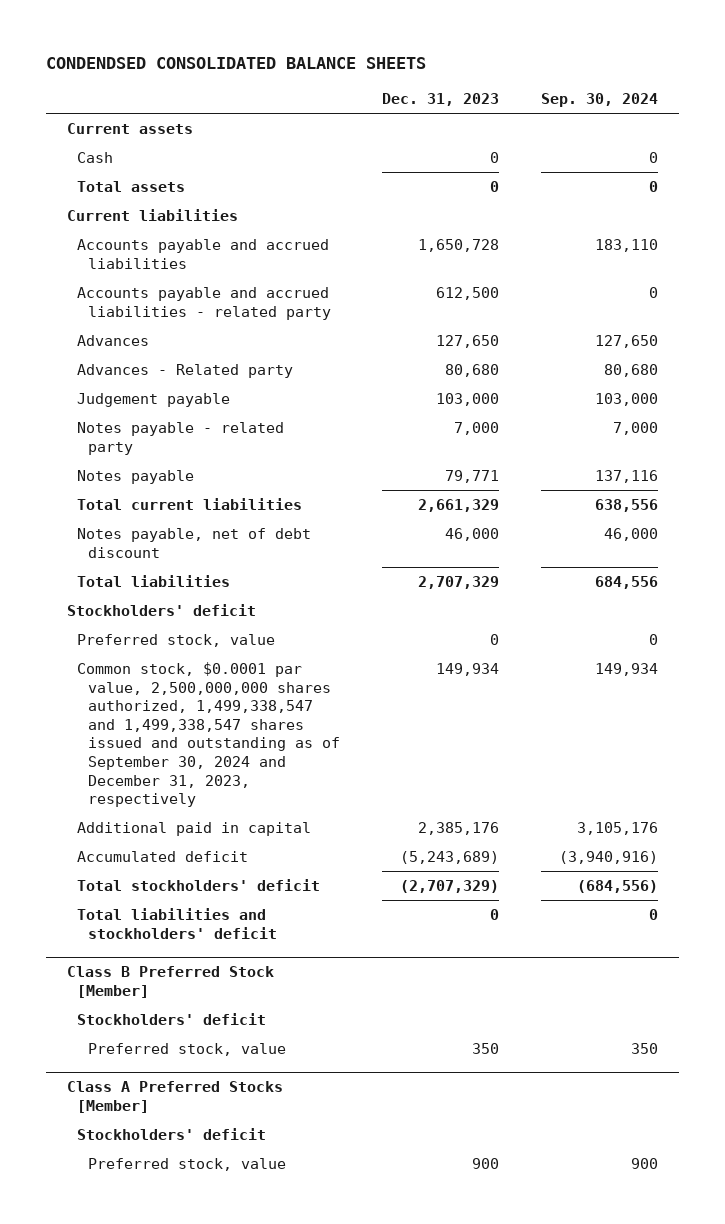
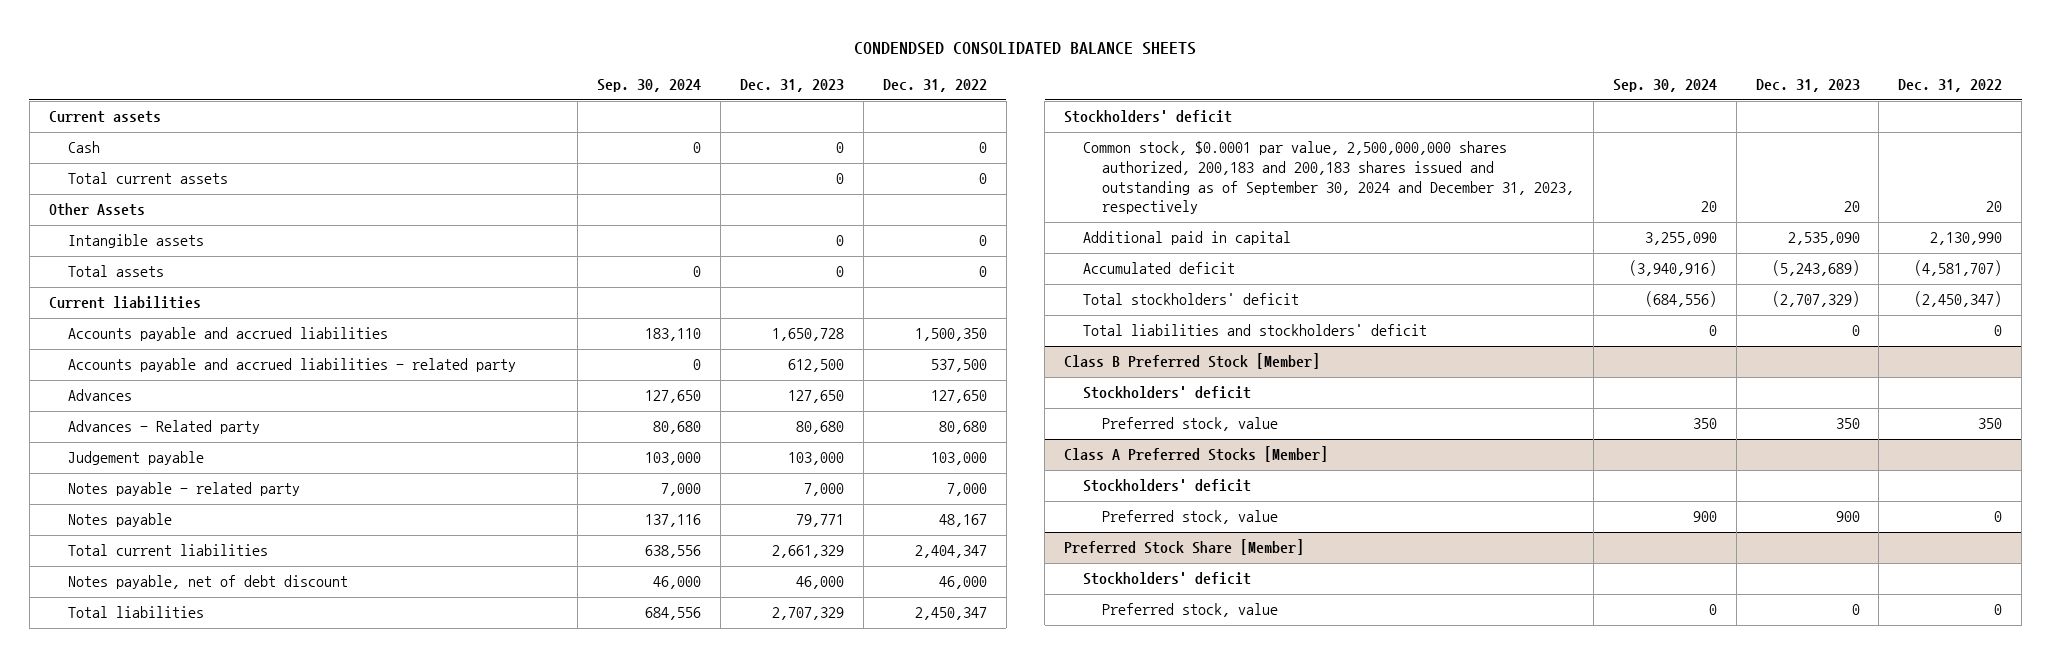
- | Dec. 31, 2023 | Sep. 30, 2024
+ | Sep. 30, 2024 | Dec. 31, 2023 | Dec. 31, 2022
+ Total current assets | | 0 | 0
+ Other Assets
+ Intangible assets | | 0 | 0
- Preferred stock, value | 0 | 0
- Common stock, $0.0001 par value, 2,500,000,000 shares authorized, 1,499,338,547 and 1,499,338,547 shares issued and outstanding as of September 30, 2024 and December 31, 2023, respectively | 149,934 | 149,934
- Additional paid in capital | 2,385,176 | 3,105,176
+ Common stock, $0.0001 par value, 2,500,000,000 shares authorized, 200,183 and 200,183 shares issued and outstanding as of September 30, 2024 and December 31, 2023, respectively | 20 | 20 | 20
+ Additional paid in capital | 3,255,090 | 2,535,090 | 2,130,990
+ Preferred Stock Share [Member]
+ Stockholders' deficit
+ Preferred stock, value | 0 | 0 | 0

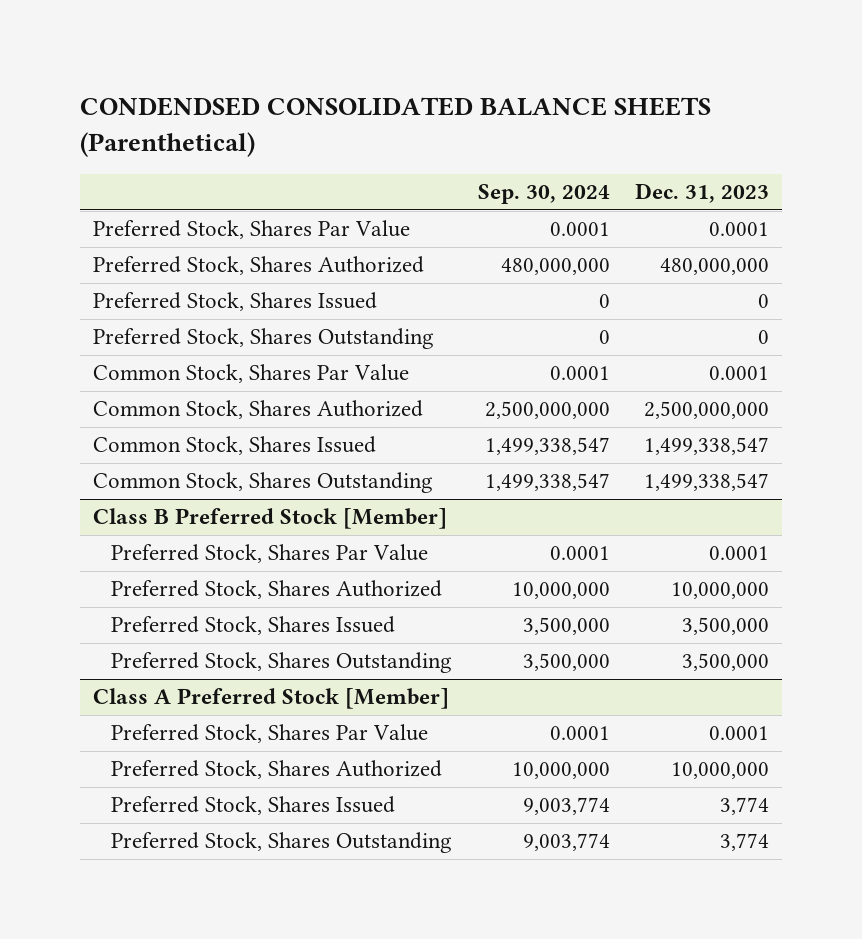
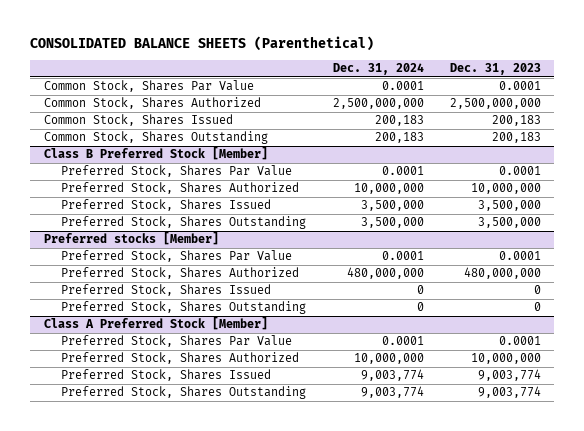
- CONDENDSED CONSOLIDATED BALANCE SHEETS (Parenthetical)
+ CONSOLIDATED BALANCE SHEETS (Parenthetical)
- | Sep. 30, 2024 | Dec. 31, 2023
+ | Dec. 31, 2024 | Dec. 31, 2023
- Preferred Stock, Shares Par Value | 0.0001 | 0.0001
- Preferred Stock, Shares Authorized | 480,000,000 | 480,000,000
- Preferred Stock, Shares Issued | 0 | 0
- Preferred Stock, Shares Outstanding | 0 | 0
- Common Stock, Shares Issued | 1,499,338,547 | 1,499,338,547
- Common Stock, Shares Outstanding | 1,499,338,547 | 1,499,338,547
+ Common Stock, Shares Issued | 200,183 | 200,183
+ Common Stock, Shares Outstanding | 200,183 | 200,183
+ Preferred stocks [Member]
+ Preferred Stock, Shares Par Value | 0.0001 | 0.0001
+ Preferred Stock, Shares Authorized | 480,000,000 | 480,000,000
+ Preferred Stock, Shares Issued | 0 | 0
+ Preferred Stock, Shares Outstanding | 0 | 0
@ Class A Preferred Stock [Member]
- Preferred Stock, Shares Issued | 9,003,774 | 3,774
- Preferred Stock, Shares Outstanding | 9,003,774 | 3,774
+ Preferred Stock, Shares Issued | 9,003,774 | 9,003,774
+ Preferred Stock, Shares Outstanding | 9,003,774 | 9,003,774

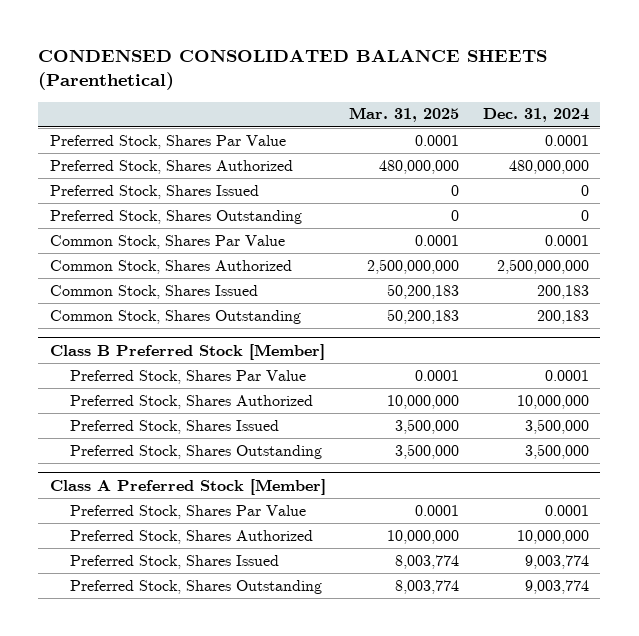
- CONSOLIDATED BALANCE SHEETS (Parenthetical)
+ CONDENSED CONSOLIDATED BALANCE SHEETS (Parenthetical)
- | Dec. 31, 2024 | Dec. 31, 2023
+ | Mar. 31, 2025 | Dec. 31, 2024
+ Preferred Stock, Shares Par Value | 0.0001 | 0.0001
+ Preferred Stock, Shares Authorized | 480,000,000 | 480,000,000
+ Preferred Stock, Shares Issued | 0 | 0
+ Preferred Stock, Shares Outstanding | 0 | 0
- Preferred stocks [Member]
- Preferred Stock, Shares Par Value | 0.0001 | 0.0001
- Preferred Stock, Shares Authorized | 480,000,000 | 480,000,000
- Preferred Stock, Shares Issued | 0 | 0
- Preferred Stock, Shares Outstanding | 0 | 0

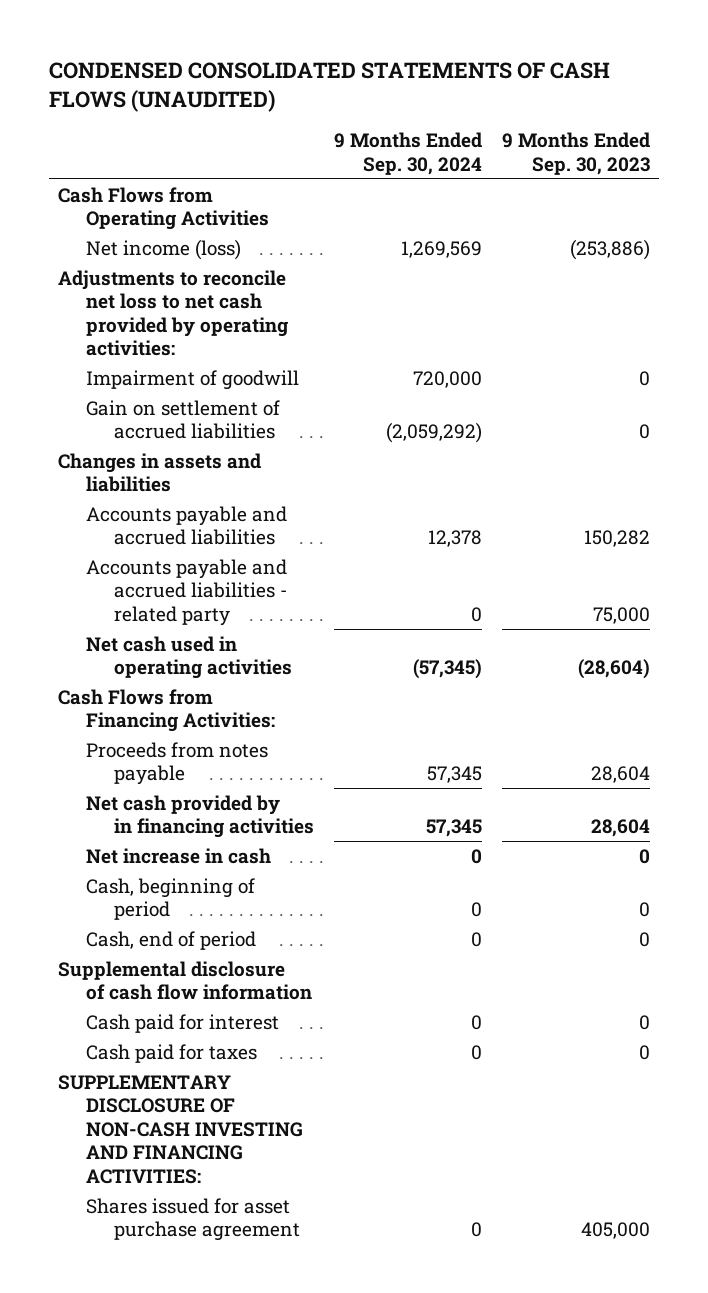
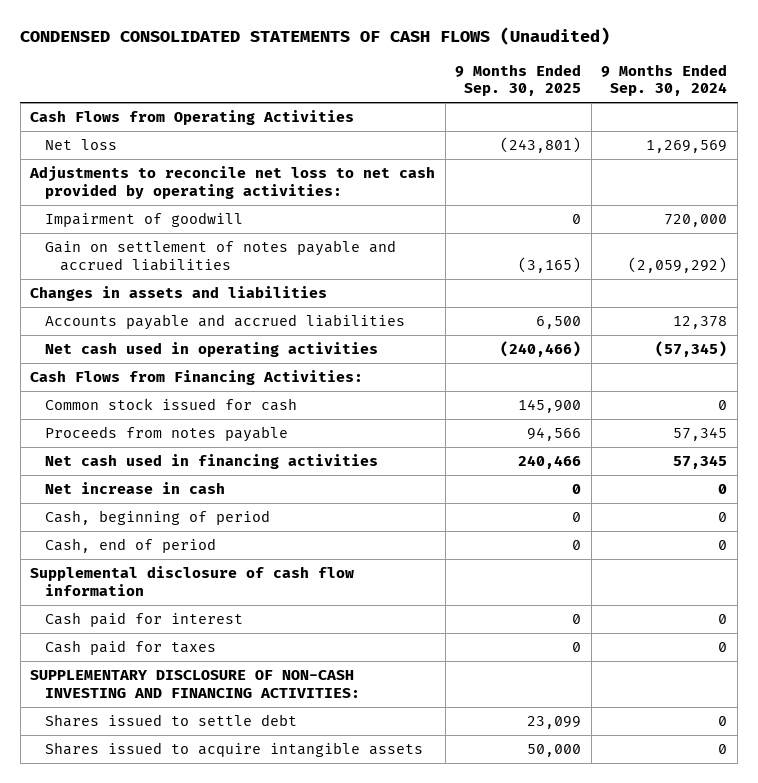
- CONDENSED CONSOLIDATED STATEMENTS OF CASH FLOWS (UNAUDITED)
+ CONDENSED CONSOLIDATED STATEMENTS OF CASH FLOWS (Unaudited)
- | 9 Months Ended Sep. 30, 2024 | 9 Months Ended Sep. 30, 2023
+ | 9 Months Ended Sep. 30, 2025 | 9 Months Ended Sep. 30, 2024
- Net income (loss) | 1,269,569 | (253,886)
+ Net loss | (243,801) | 1,269,569
- Gain on settlement of accrued liabilities | (2,059,292) | 0
+ Gain on settlement of notes payable and accrued liabilities | (3,165) | (2,059,292)
- Accounts payable and accrued liabilities - related party | 0 | 75,000
+ Common stock issued for cash | 145,900 | 0
- Net cash provided by in financing activities | 57,345 | 28,604
+ Net cash used in financing activities | 240,466 | 57,345
- Shares issued for asset purchase agreement | 0 | 405,000
+ Shares issued to settle debt | 23,099 | 0
+ Shares issued to acquire intangible assets | 50,000 | 0

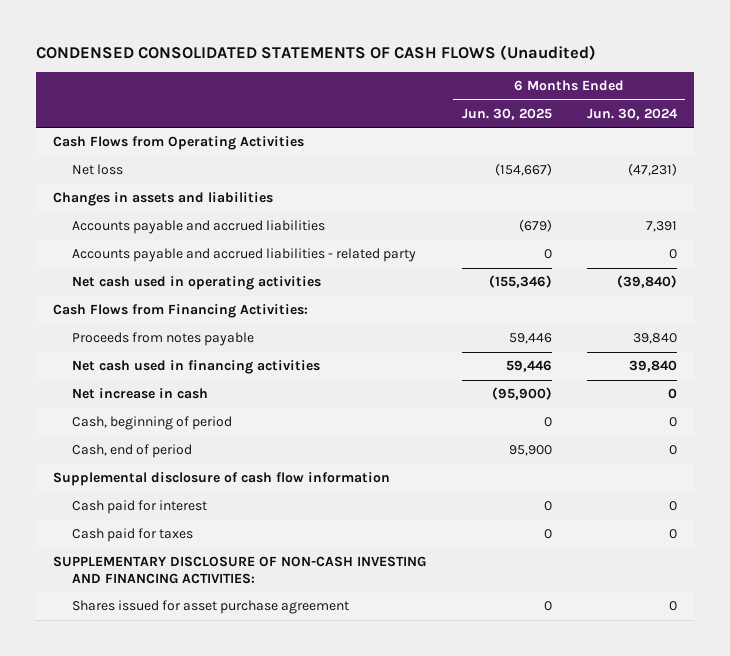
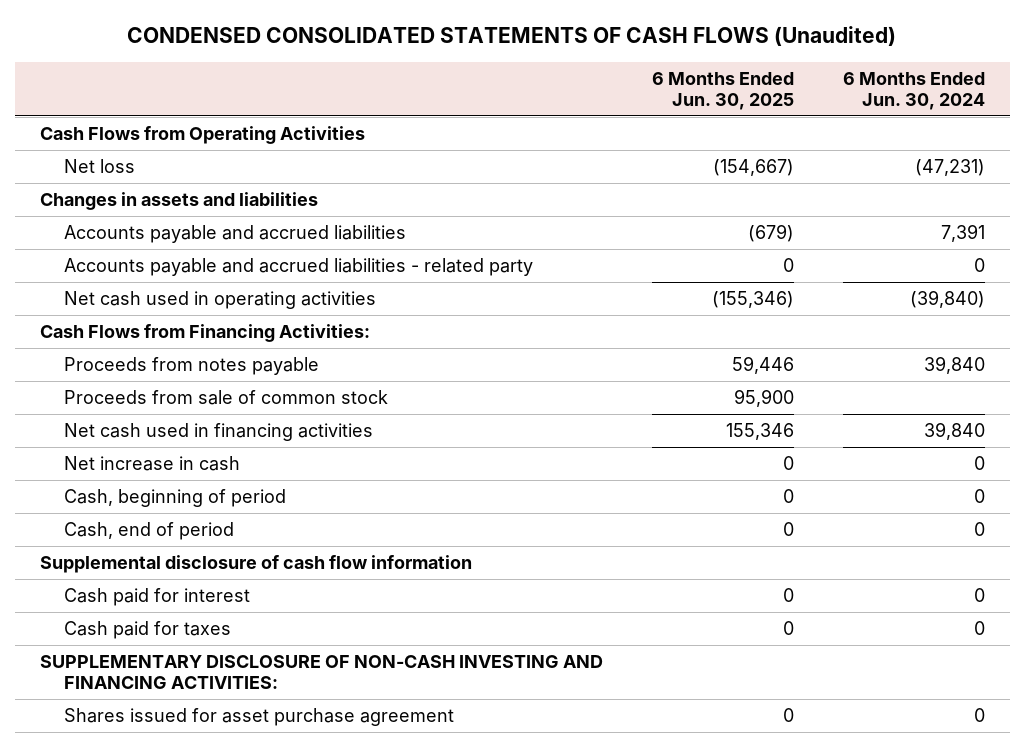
- Net cash used in financing activities | 59,446 | 39,840
- Net increase in cash | (95,900) | 0
+ Proceeds from sale of common stock | 95,900 |
+ Net cash used in financing activities | 155,346 | 39,840
+ Net increase in cash | 0 | 0
- Cash, end of period | 95,900 | 0
+ Cash, end of period | 0 | 0

